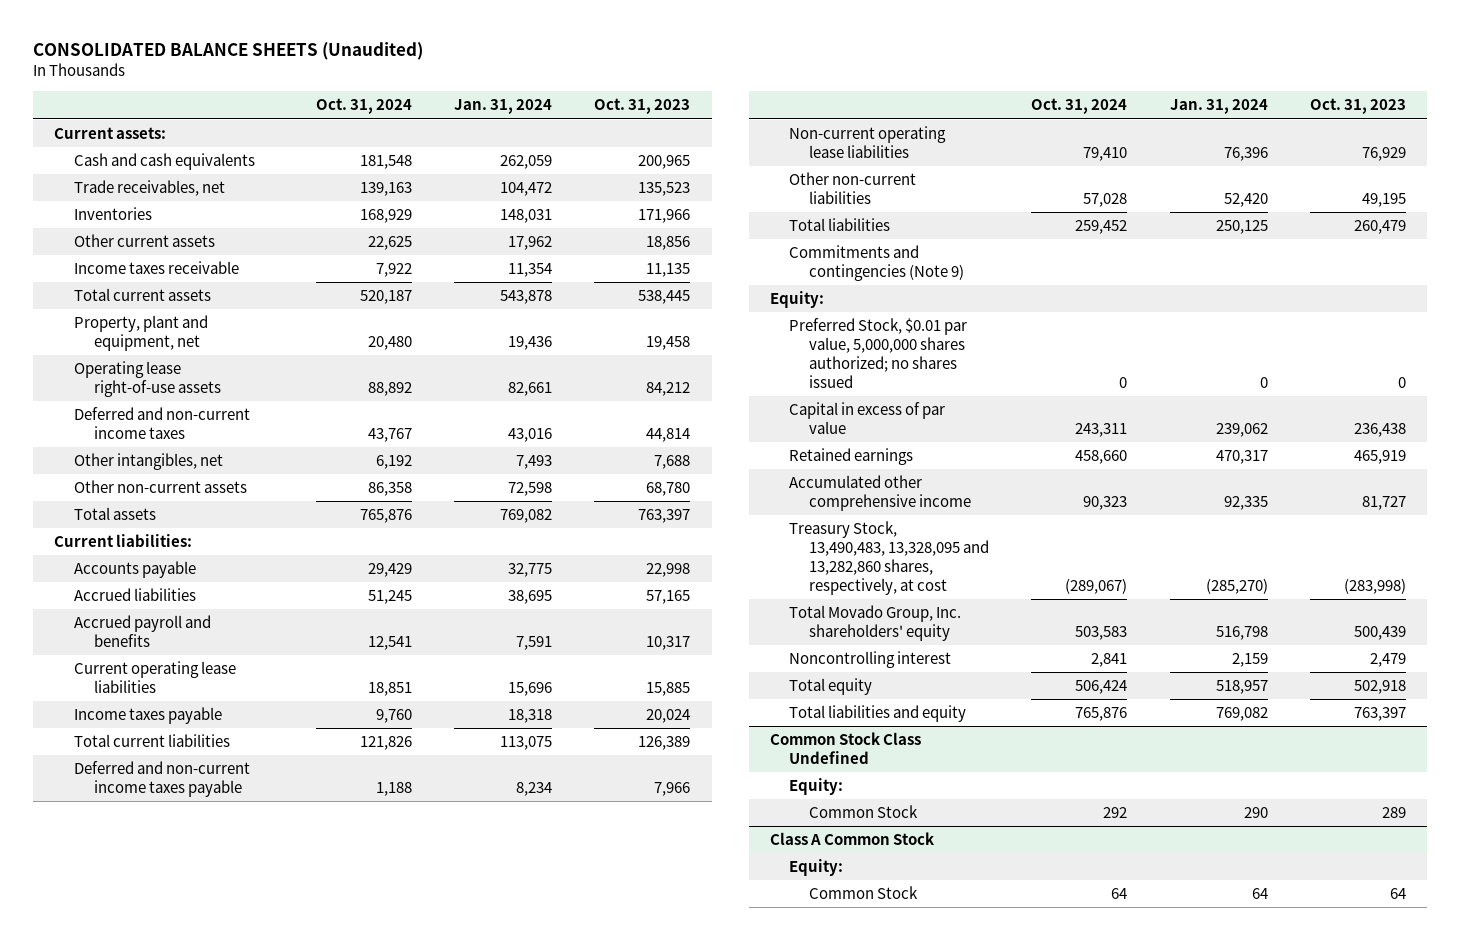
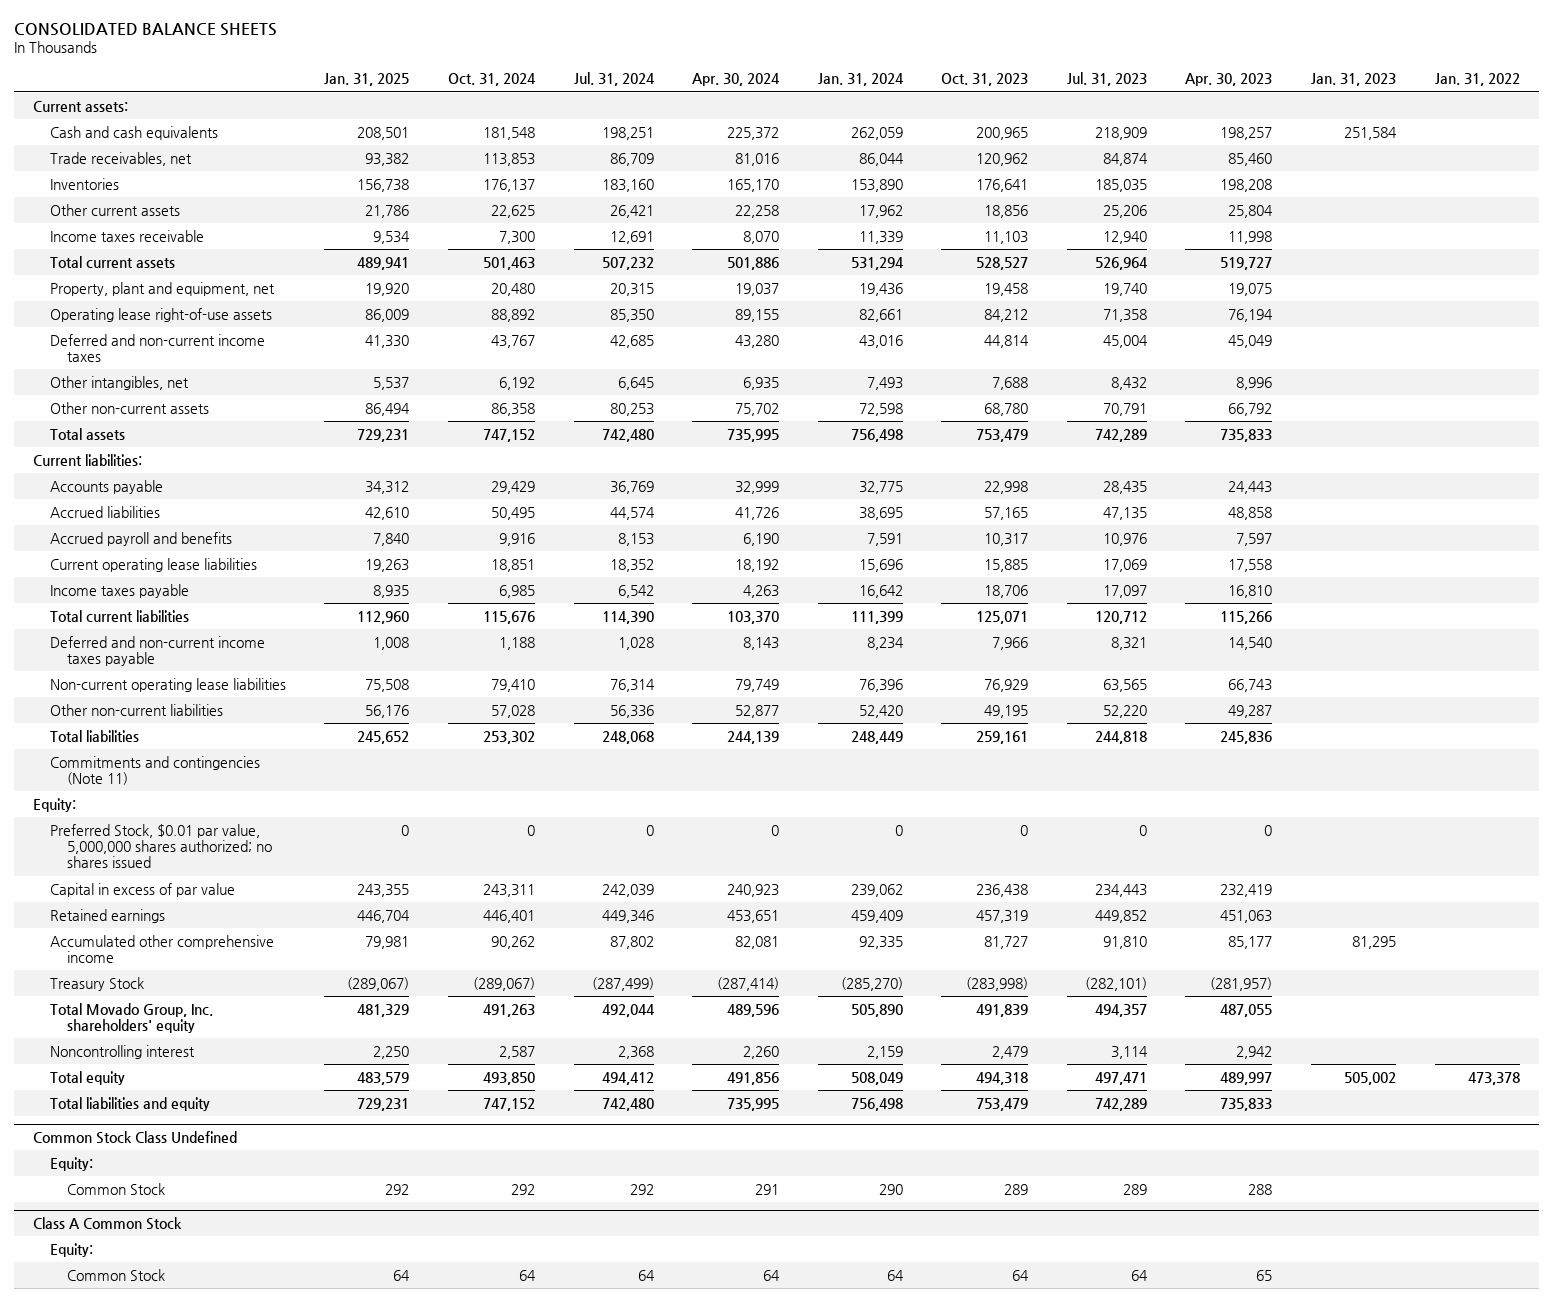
- CONSOLIDATED BALANCE SHEETS (Unaudited)
+ CONSOLIDATED BALANCE SHEETS
- | Oct. 31, 2024 | Jan. 31, 2024 | Oct. 31, 2023
+ | Jan. 31, 2025 | Oct. 31, 2024 | Jul. 31, 2024 | Apr. 30, 2024 | Jan. 31, 2024 | Oct. 31, 2023 | Jul. 31, 2023 | Apr. 30, 2023 | Jan. 31, 2023 | Jan. 31, 2022
- Trade receivables, net | 139,163 | 104,472 | 135,523
- Inventories | 168,929 | 148,031 | 171,966
+ Trade receivables, net | 93,382 | 113,853 | 86,709 | 81,016 | 86,044 | 120,962 | 84,874 | 85,460 | |
+ Inventories | 156,738 | 176,137 | 183,160 | 165,170 | 153,890 | 176,641 | 185,035 | 198,208 | |
- Income taxes receivable | 7,922 | 11,354 | 11,135
- Total current assets | 520,187 | 543,878 | 538,445
+ Income taxes receivable | 9,534 | 7,300 | 12,691 | 8,070 | 11,339 | 11,103 | 12,940 | 11,998 | |
+ Total current assets | 489,941 | 501,463 | 507,232 | 501,886 | 531,294 | 528,527 | 526,964 | 519,727 | |
- Total assets | 765,876 | 769,082 | 763,397
+ Total assets | 729,231 | 747,152 | 742,480 | 735,995 | 756,498 | 753,479 | 742,289 | 735,833 | |
- Accrued liabilities | 51,245 | 38,695 | 57,165
- Accrued payroll and benefits | 12,541 | 7,591 | 10,317
+ Accrued liabilities | 42,610 | 50,495 | 44,574 | 41,726 | 38,695 | 57,165 | 47,135 | 48,858 | |
+ Accrued payroll and benefits | 7,840 | 9,916 | 8,153 | 6,190 | 7,591 | 10,317 | 10,976 | 7,597 | |
- Income taxes payable | 9,760 | 18,318 | 20,024
- Total current liabilities | 121,826 | 113,075 | 126,389
+ Income taxes payable | 8,935 | 6,985 | 6,542 | 4,263 | 16,642 | 18,706 | 17,097 | 16,810 | |
+ Total current liabilities | 112,960 | 115,676 | 114,390 | 103,370 | 111,399 | 125,071 | 120,712 | 115,266 | |
- Total liabilities | 259,452 | 250,125 | 260,479
- Commitments and contingencies (Note 9)
+ Total liabilities | 245,652 | 253,302 | 248,068 | 244,139 | 248,449 | 259,161 | 244,818 | 245,836 | |
+ Commitments and contingencies (Note 11)
- Retained earnings | 458,660 | 470,317 | 465,919
- Accumulated other comprehensive income | 90,323 | 92,335 | 81,727
- Treasury Stock, 13,490,483, 13,328,095 and 13,282,860 shares, respectively, at cost | (289,067) | (285,270) | (283,998)
- Total Movado Group, Inc. shareholders' equity | 503,583 | 516,798 | 500,439
- Noncontrolling interest | 2,841 | 2,159 | 2,479
- Total equity | 506,424 | 518,957 | 502,918
- Total liabilities and equity | 765,876 | 769,082 | 763,397
+ Retained earnings | 446,704 | 446,401 | 449,346 | 453,651 | 459,409 | 457,319 | 449,852 | 451,063 | |
+ Accumulated other comprehensive income | 79,981 | 90,262 | 87,802 | 82,081 | 92,335 | 81,727 | 91,810 | 85,177 | 81,295 |
+ Treasury Stock | (289,067) | (289,067) | (287,499) | (287,414) | (285,270) | (283,998) | (282,101) | (281,957) | |
+ Total Movado Group, Inc. shareholders' equity | 481,329 | 491,263 | 492,044 | 489,596 | 505,890 | 491,839 | 494,357 | 487,055 | |
+ Noncontrolling interest | 2,250 | 2,587 | 2,368 | 2,260 | 2,159 | 2,479 | 3,114 | 2,942 | |
+ Total equity | 483,579 | 493,850 | 494,412 | 491,856 | 508,049 | 494,318 | 497,471 | 489,997 | 505,002 | 473,378
+ Total liabilities and equity | 729,231 | 747,152 | 742,480 | 735,995 | 756,498 | 753,479 | 742,289 | 735,833 | |

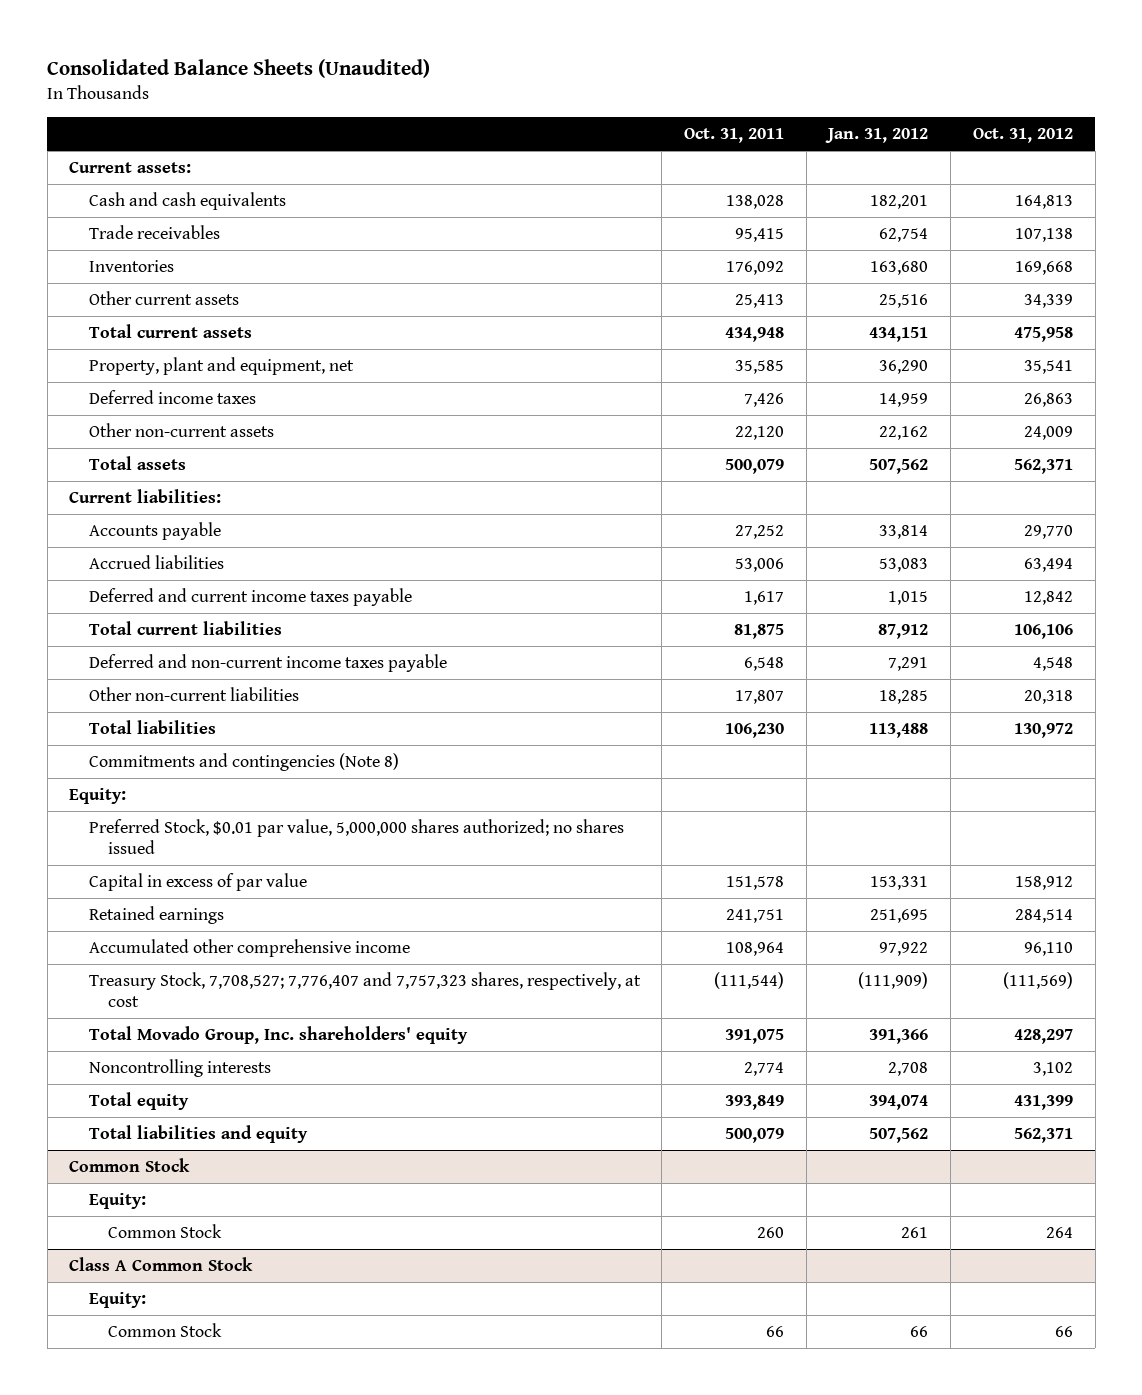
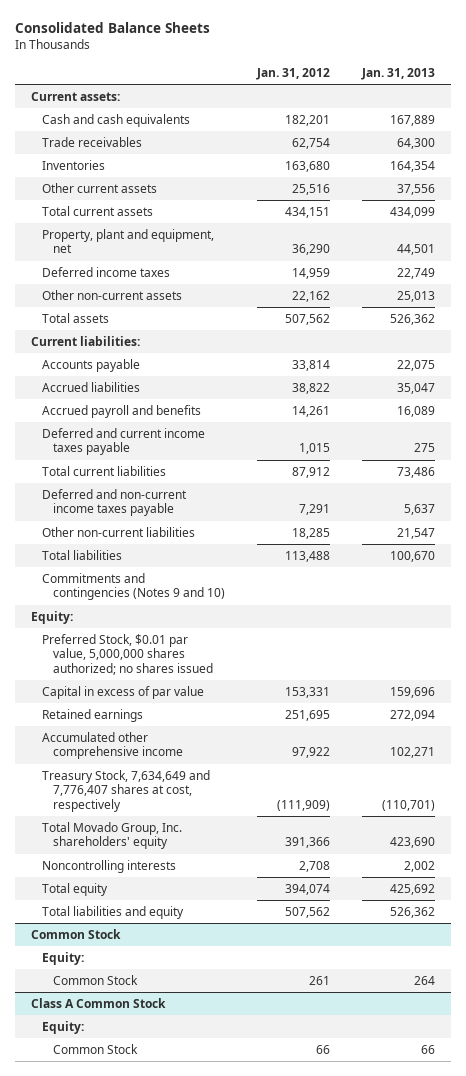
- Consolidated Balance Sheets (Unaudited)
+ Consolidated Balance Sheets
- | Oct. 31, 2011 | Jan. 31, 2012 | Oct. 31, 2012
+ | Jan. 31, 2012 | Jan. 31, 2013
- Accrued liabilities | 53,006 | 53,083 | 63,494
+ Accrued liabilities | 38,822 | 35,047
+ Accrued payroll and benefits | 14,261 | 16,089
- Commitments and contingencies (Note 8)
+ Commitments and contingencies (Notes 9 and 10)
- Treasury Stock, 7,708,527; 7,776,407 and 7,757,323 shares, respectively, at cost | (111,544) | (111,909) | (111,569)
+ Treasury Stock, 7,634,649 and 7,776,407 shares at cost, respectively | (111,909) | (110,701)

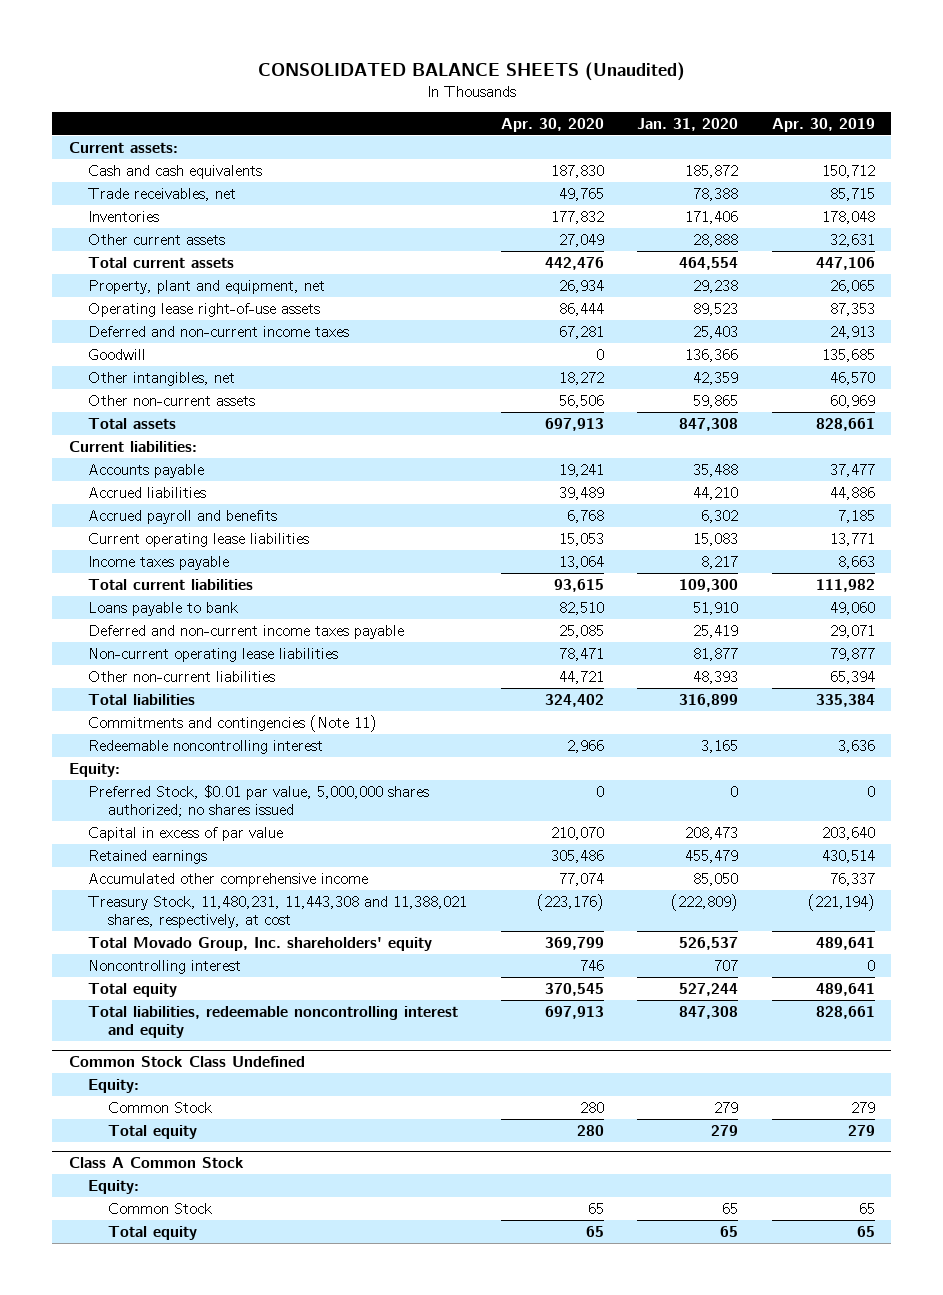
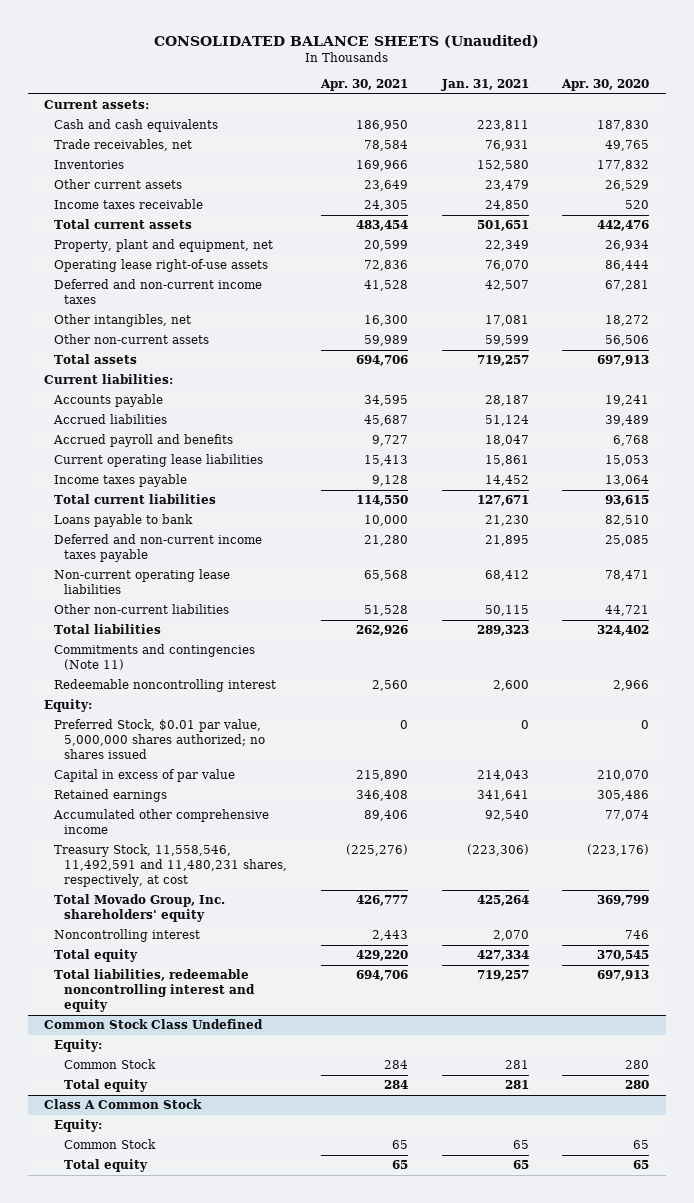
- | Apr. 30, 2020 | Jan. 31, 2020 | Apr. 30, 2019
+ | Apr. 30, 2021 | Jan. 31, 2021 | Apr. 30, 2020
- Other current assets | 27,049 | 28,888 | 32,631
+ Other current assets | 23,649 | 23,479 | 26,529
+ Income taxes receivable | 24,305 | 24,850 | 520
- Goodwill | 0 | 136,366 | 135,685
- Treasury Stock, 11,480,231, 11,443,308 and 11,388,021 shares, respectively, at cost | (223,176) | (222,809) | (221,194)
+ Treasury Stock, 11,558,546, 11,492,591 and 11,480,231 shares, respectively, at cost | (225,276) | (223,306) | (223,176)

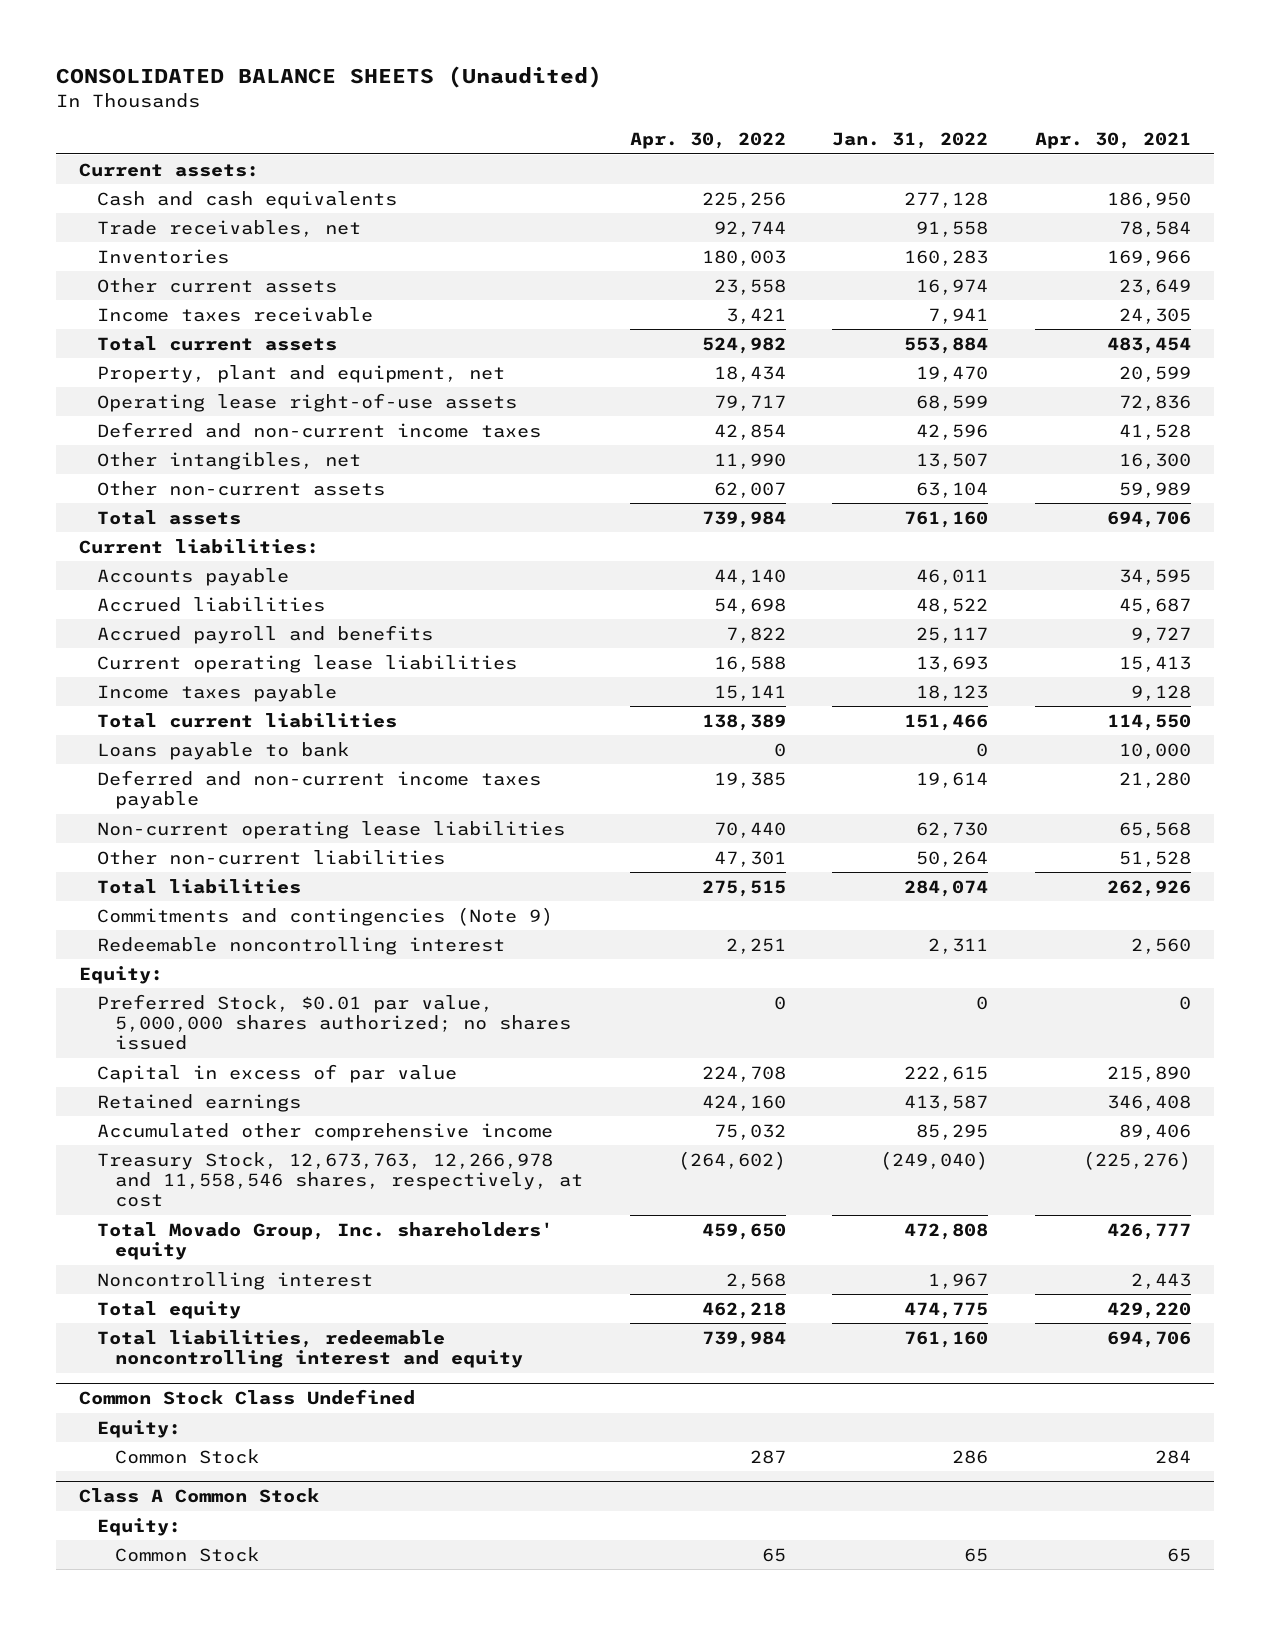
- | Apr. 30, 2021 | Jan. 31, 2021 | Apr. 30, 2020
+ | Apr. 30, 2022 | Jan. 31, 2022 | Apr. 30, 2021
- Commitments and contingencies (Note 11)
+ Commitments and contingencies (Note 9)
- Treasury Stock, 11,558,546, 11,492,591 and 11,480,231 shares, respectively, at cost | (225,276) | (223,306) | (223,176)
+ Treasury Stock, 12,673,763, 12,266,978 and 11,558,546 shares, respectively, at cost | (264,602) | (249,040) | (225,276)
@ Common Stock Class Undefined
- Total equity | 284 | 281 | 280
@ Class A Common Stock
- Total equity | 65 | 65 | 65

